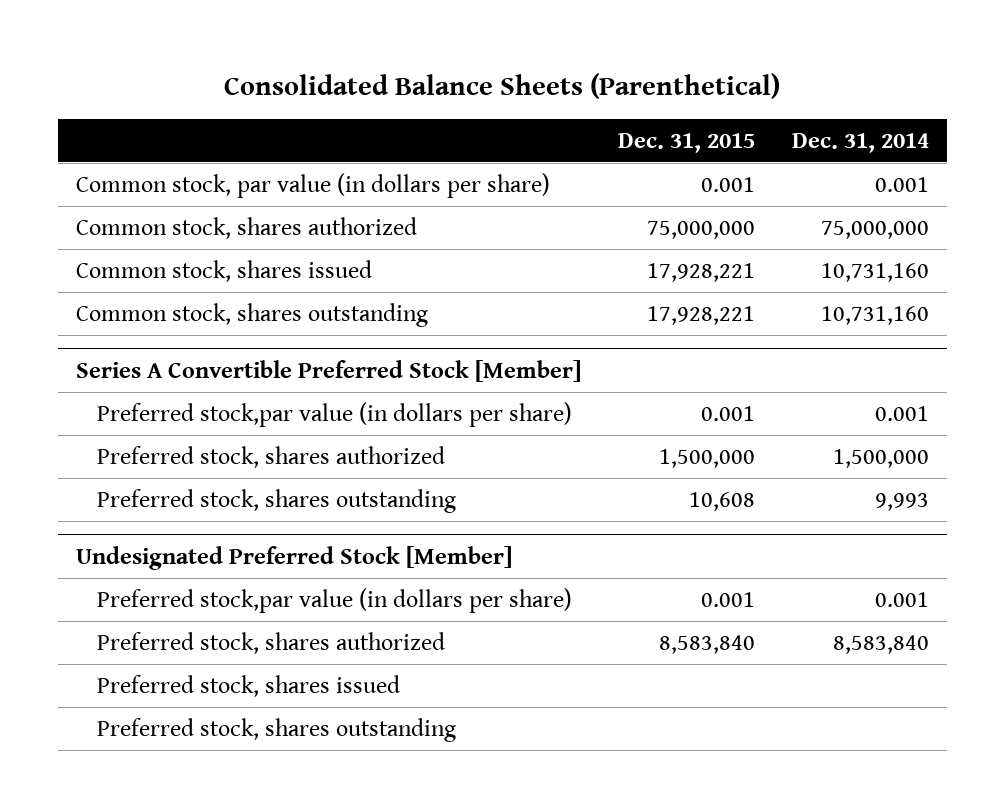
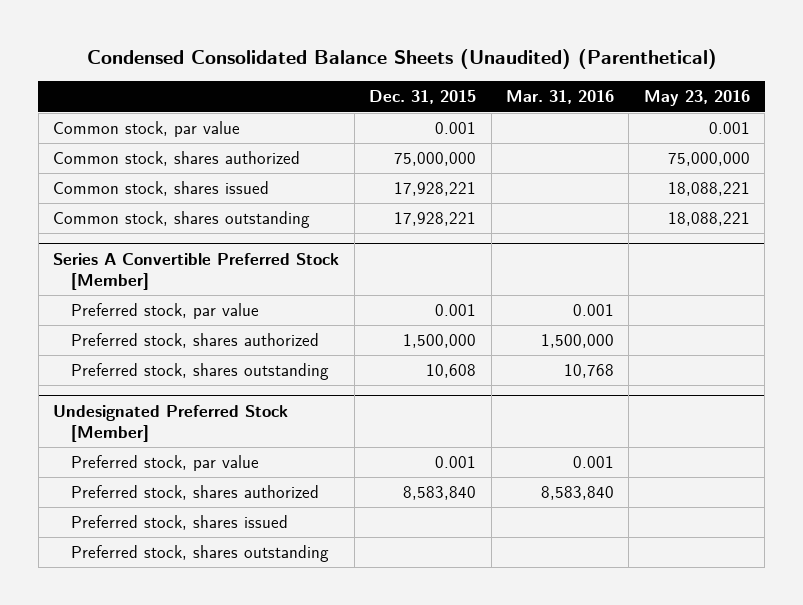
- Consolidated Balance Sheets (Parenthetical)
+ Condensed Consolidated Balance Sheets (Unaudited) (Parenthetical)
- | Dec. 31, 2015 | Dec. 31, 2014
+ | Dec. 31, 2015 | Mar. 31, 2016 | May 23, 2016
- Common stock, par value (in dollars per share) | 0.001 | 0.001
+ Common stock, par value | 0.001 | | 0.001
@ Series A Convertible Preferred Stock [Member]
- Preferred stock,par value (in dollars per share) | 0.001 | 0.001
+ Preferred stock, par value | 0.001 | 0.001 |
@ Undesignated Preferred Stock [Member]
- Preferred stock,par value (in dollars per share) | 0.001 | 0.001
+ Preferred stock, par value | 0.001 | 0.001 |

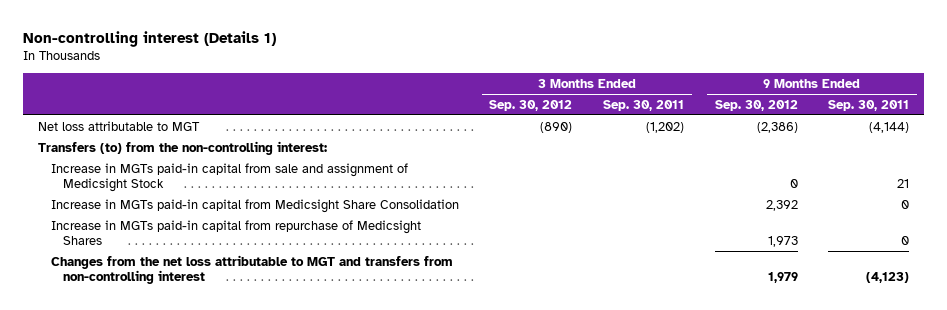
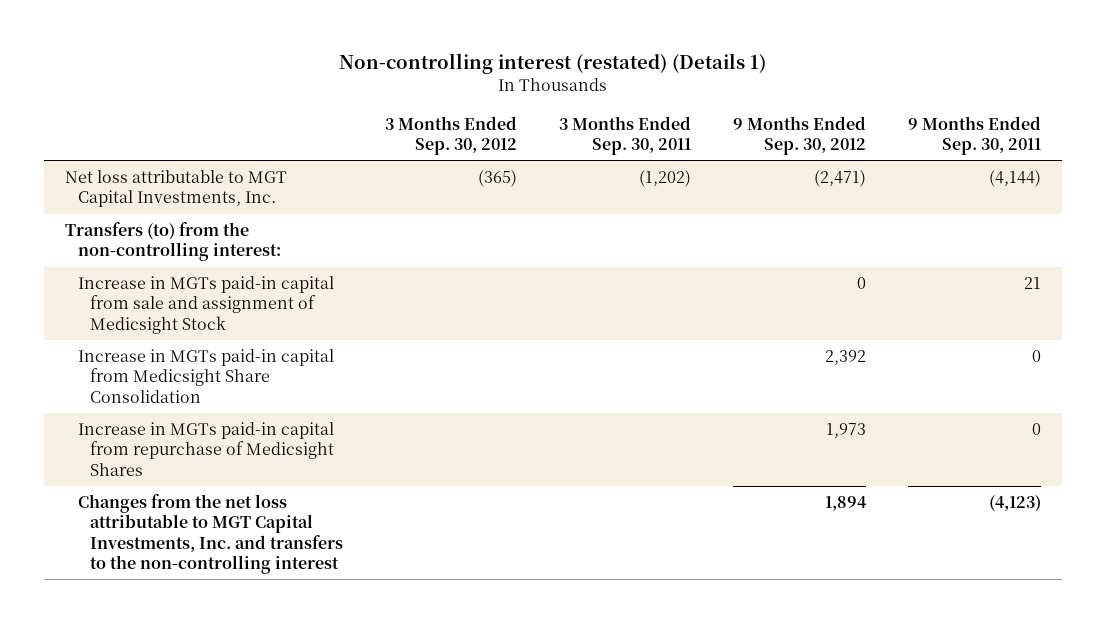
- Non-controlling interest (Details 1)
+ Non-controlling interest (restated) (Details 1)
- Net loss attributable to MGT | (890) | (1,202) | (2,386) | (4,144)
+ Net loss attributable to MGT Capital Investments, Inc. | (365) | (1,202) | (2,471) | (4,144)
- Changes from the net loss attributable to MGT and transfers from non-controlling interest | | | 1,979 | (4,123)
+ Changes from the net loss attributable to MGT Capital Investments, Inc. and transfers to the non-controlling interest | | | 1,894 | (4,123)

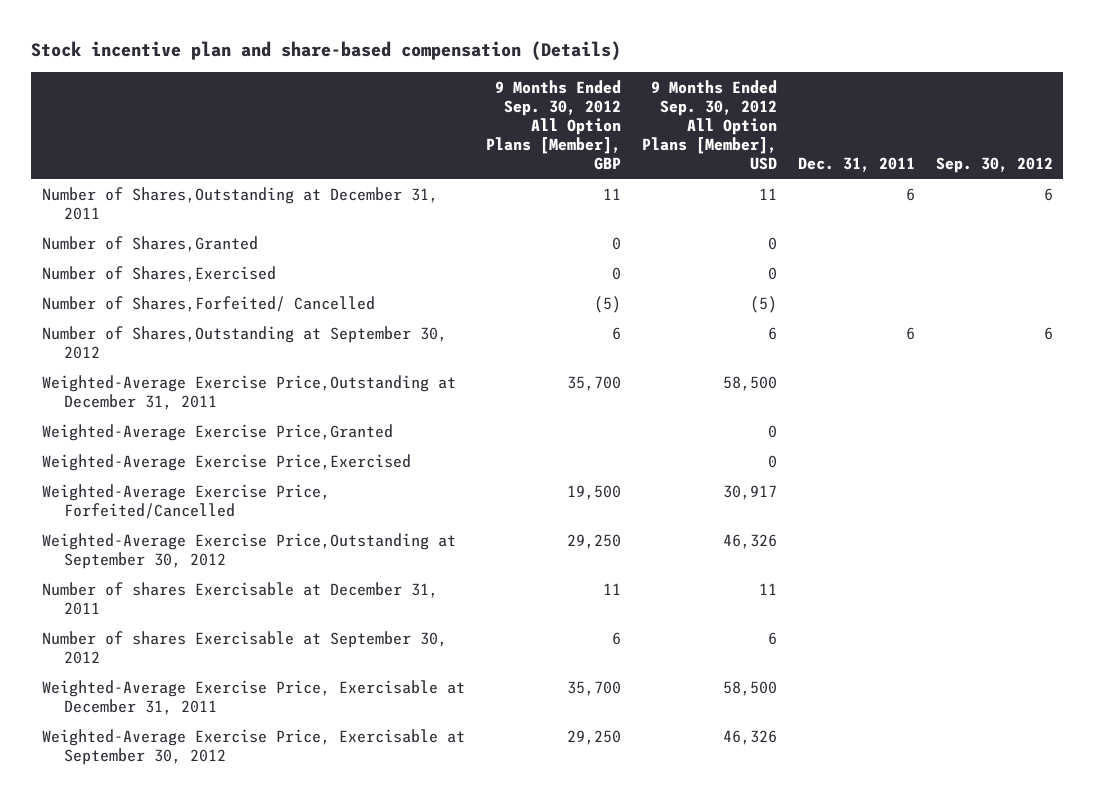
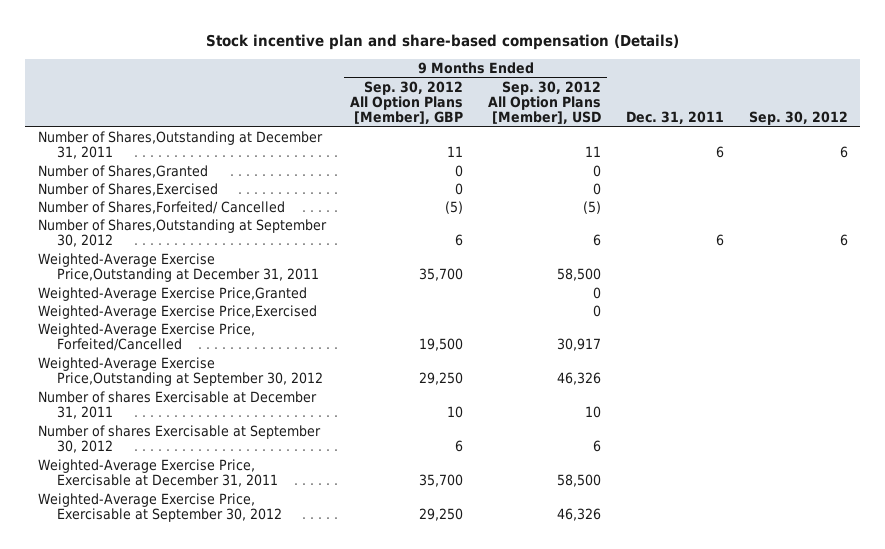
- Number of shares Exercisable at December 31, 2011 | 11 | 11 | |
+ Number of shares Exercisable at December 31, 2011 | 10 | 10 | |

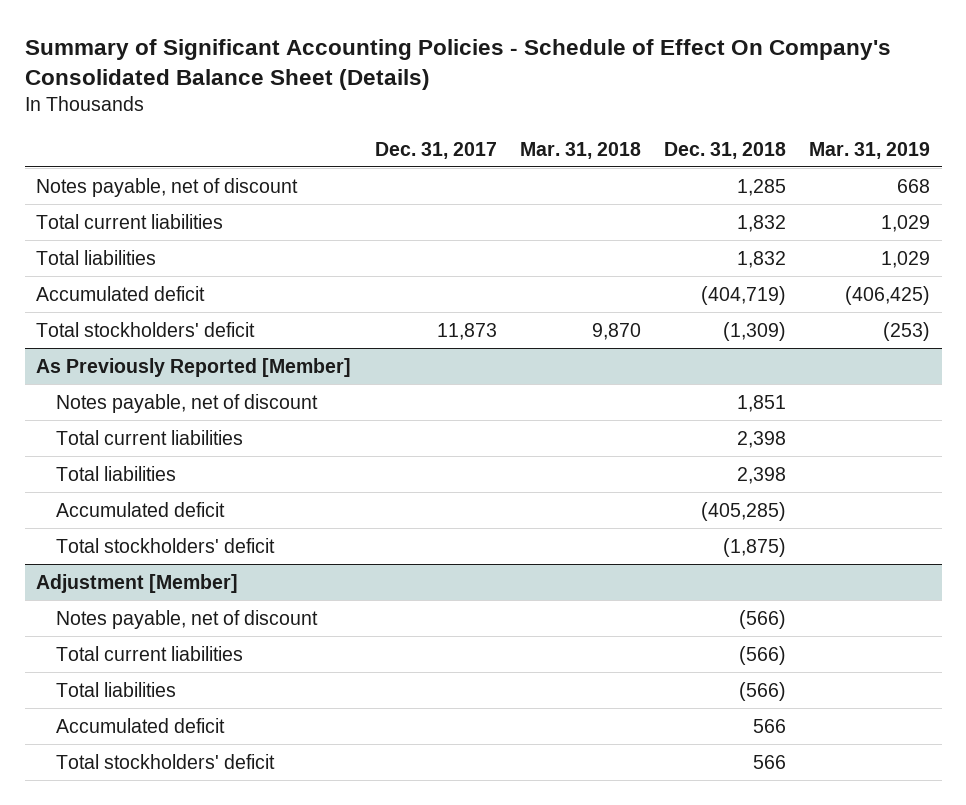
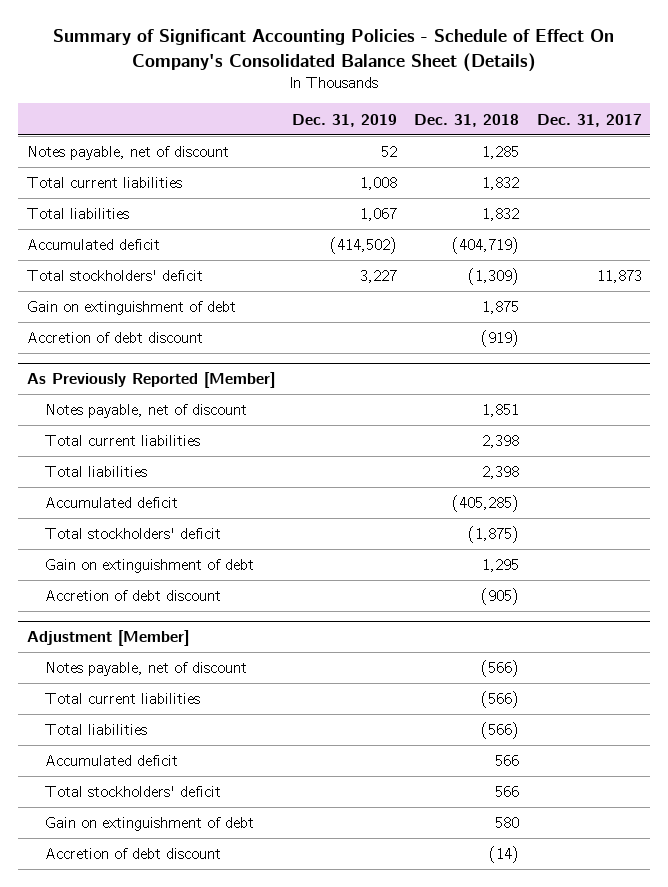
- | Dec. 31, 2017 | Mar. 31, 2018 | Dec. 31, 2018 | Mar. 31, 2019
+ | Dec. 31, 2019 | Dec. 31, 2018 | Dec. 31, 2017
+ Gain on extinguishment of debt | | 1,875 |
+ Accretion of debt discount | | (919) |
@ As Previously Reported [Member]
+ Gain on extinguishment of debt | | 1,295 |
+ Accretion of debt discount | | (905) |
@ Adjustment [Member]
+ Gain on extinguishment of debt | | 580 |
+ Accretion of debt discount | | (14) |

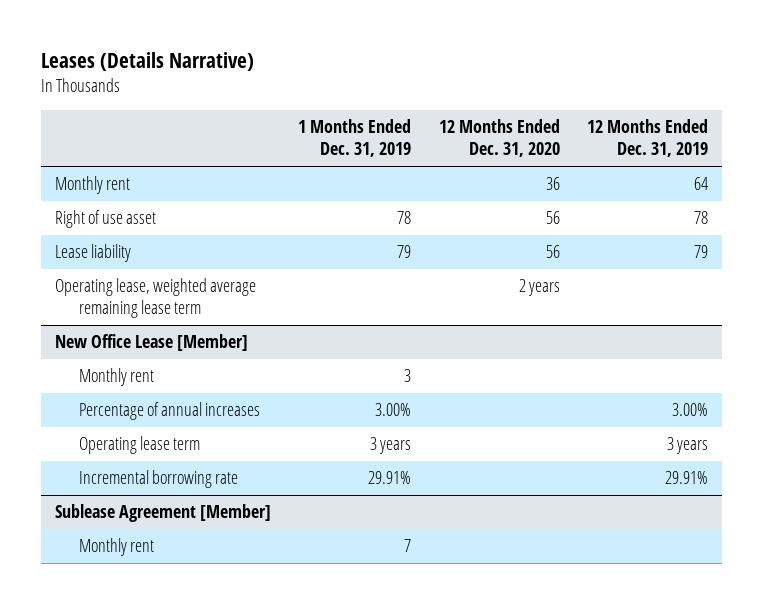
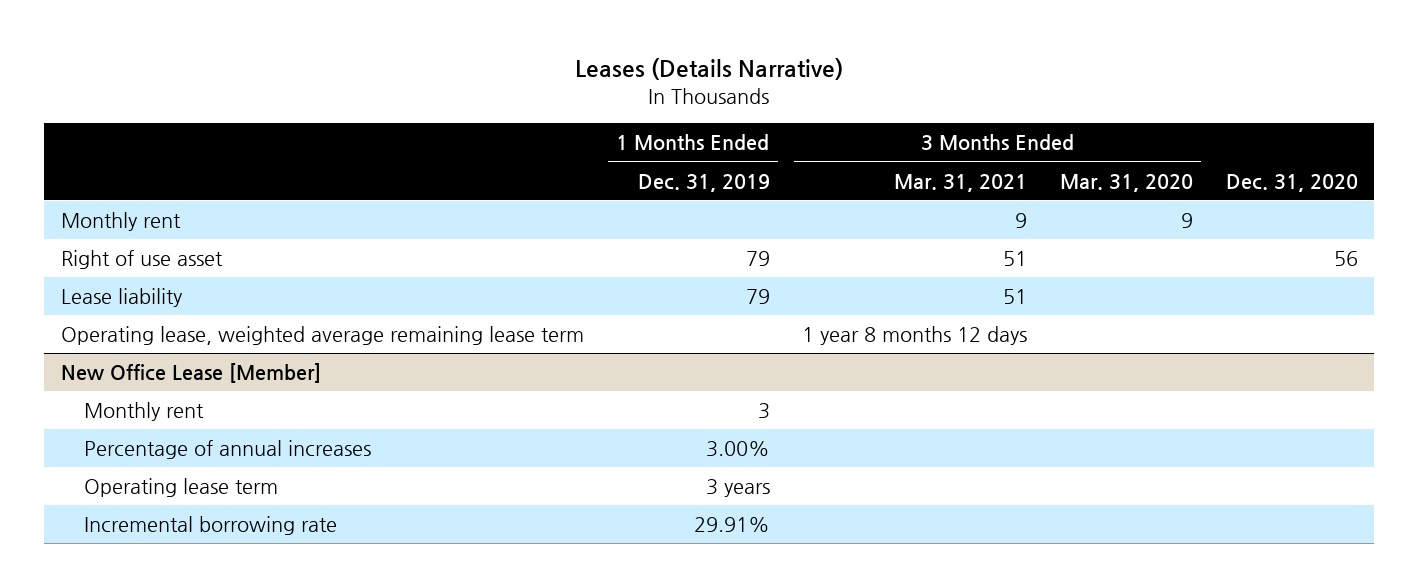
- | 1 Months Ended Dec. 31, 2019 | 12 Months Ended Dec. 31, 2020 | 12 Months Ended Dec. 31, 2019
+ | 1 Months Ended Dec. 31, 2019 | 3 Months Ended Mar. 31, 2021 | 3 Months Ended Mar. 31, 2020 | Dec. 31, 2020
- Right of use asset | 78 | 56 | 78
+ Right of use asset | 79 | 51 | | 56
- Sublease Agreement [Member]
- Monthly rent | 7 | |

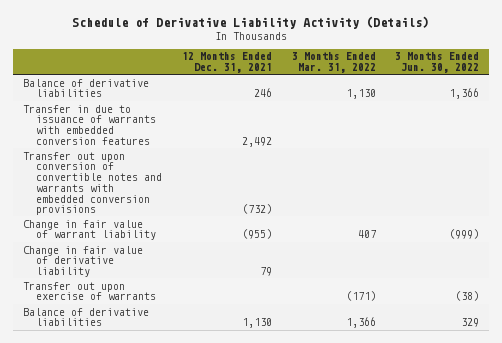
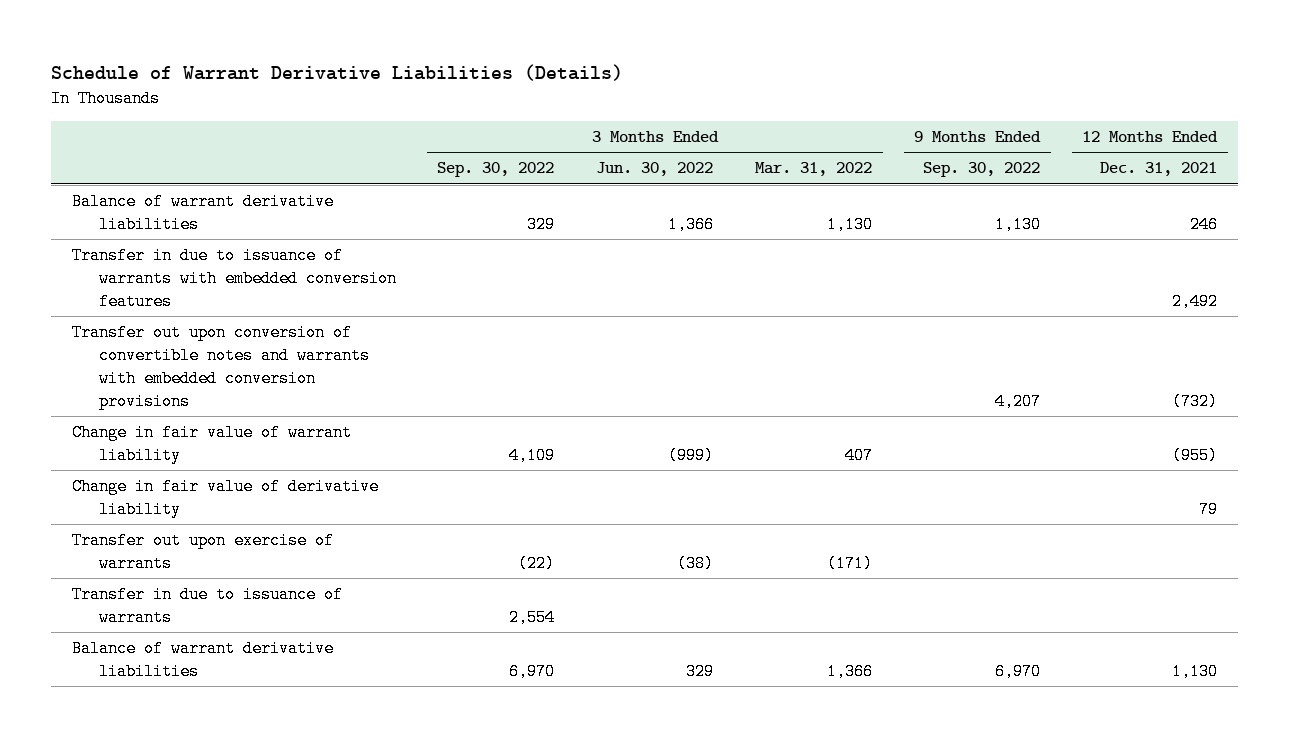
- Schedule of Derivative Liability Activity (Details)
+ Schedule of Warrant Derivative Liabilities (Details)
- | 12 Months Ended Dec. 31, 2021 | 3 Months Ended Mar. 31, 2022 | 3 Months Ended Jun. 30, 2022
+ | 3 Months Ended Sep. 30, 2022 | 3 Months Ended Jun. 30, 2022 | 3 Months Ended Mar. 31, 2022 | 9 Months Ended Sep. 30, 2022 | 12 Months Ended Dec. 31, 2021
- Balance of derivative liabilities | 246 | 1,130 | 1,366
+ Balance of warrant derivative liabilities | 329 | 1,366 | 1,130 | 1,130 | 246
- Balance of derivative liabilities | 1,130 | 1,366 | 329
+ Transfer in due to issuance of warrants | 2,554 | | | |
+ Balance of warrant derivative liabilities | 6,970 | 329 | 1,366 | 6,970 | 1,130

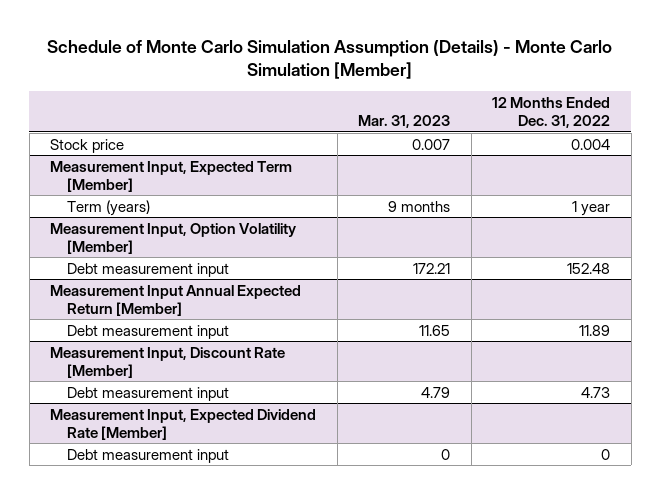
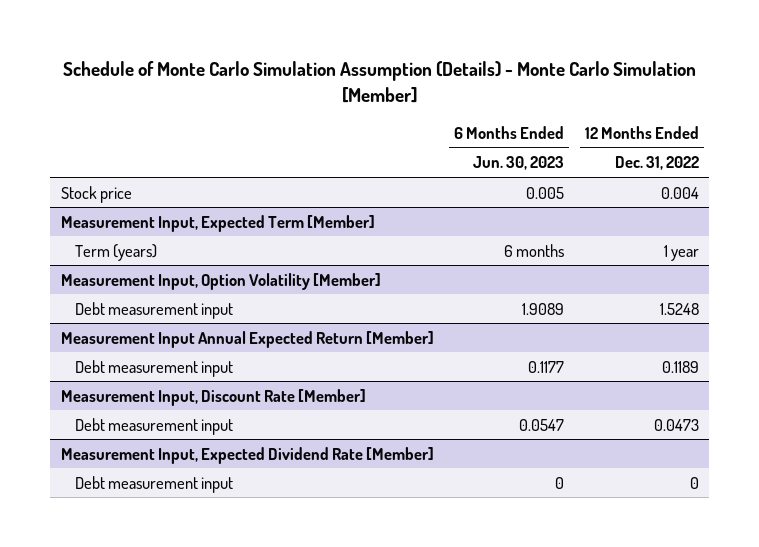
- | Mar. 31, 2023 | 12 Months Ended Dec. 31, 2022
+ | 6 Months Ended Jun. 30, 2023 | 12 Months Ended Dec. 31, 2022
@ Measurement Input, Option Volatility [Member]
- Debt measurement input | 172.21 | 152.48
+ Debt measurement input | 1.9089 | 1.5248
@ Measurement Input Annual Expected Return [Member]
- Debt measurement input | 11.65 | 11.89
+ Debt measurement input | 0.1177 | 0.1189
@ Measurement Input, Discount Rate [Member]
- Debt measurement input | 4.79 | 4.73
+ Debt measurement input | 0.0547 | 0.0473

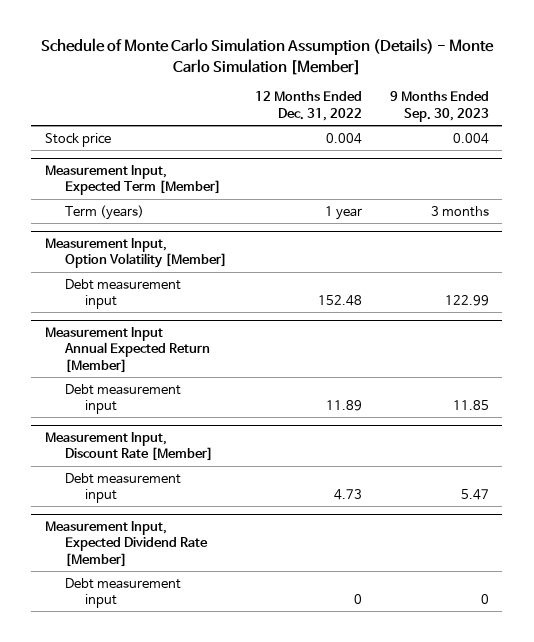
- | 6 Months Ended Jun. 30, 2023 | 12 Months Ended Dec. 31, 2022
+ | 12 Months Ended Dec. 31, 2022 | 9 Months Ended Sep. 30, 2023
@ Measurement Input, Option Volatility [Member]
- Debt measurement input | 1.9089 | 1.5248
+ Debt measurement input | 152.48 | 122.99
@ Measurement Input Annual Expected Return [Member]
- Debt measurement input | 0.1177 | 0.1189
+ Debt measurement input | 11.89 | 11.85
@ Measurement Input, Discount Rate [Member]
- Debt measurement input | 0.0547 | 0.0473
+ Debt measurement input | 4.73 | 5.47

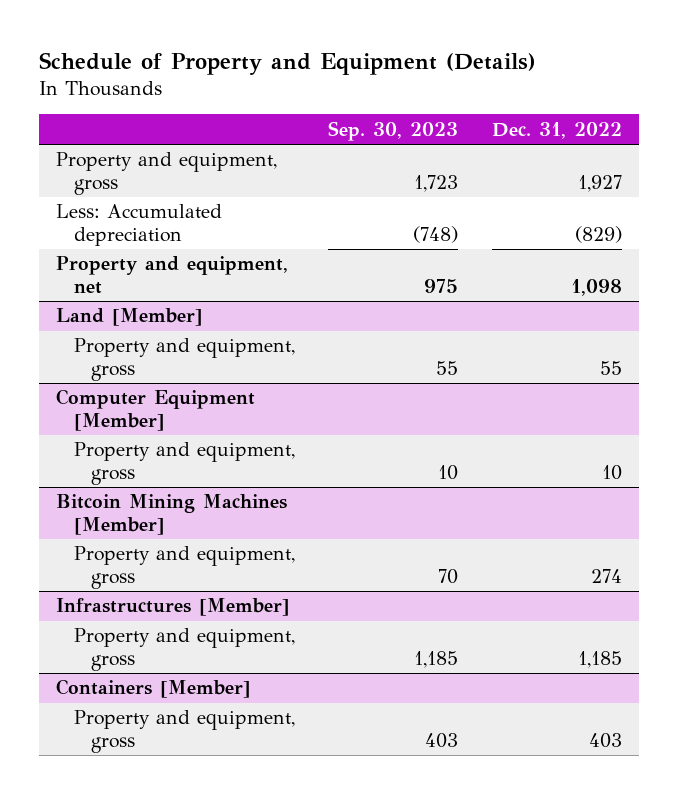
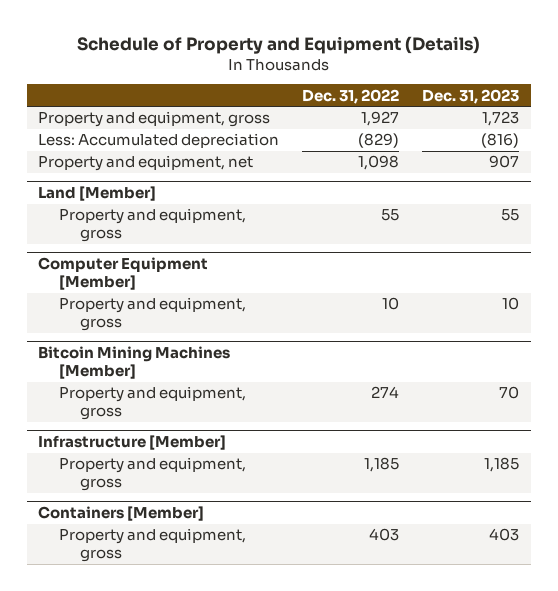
- | Sep. 30, 2023 | Dec. 31, 2022
+ | Dec. 31, 2022 | Dec. 31, 2023
- Infrastructures [Member]
+ Infrastructure [Member]

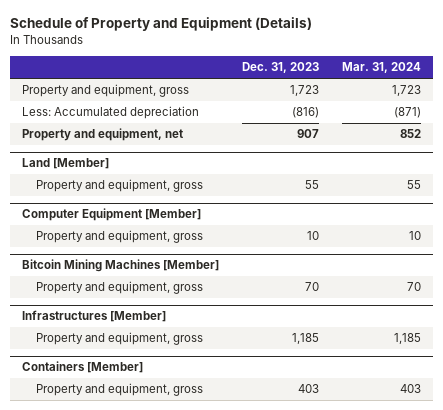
- | Dec. 31, 2022 | Dec. 31, 2023
+ | Dec. 31, 2023 | Mar. 31, 2024
- Infrastructure [Member]
+ Infrastructures [Member]

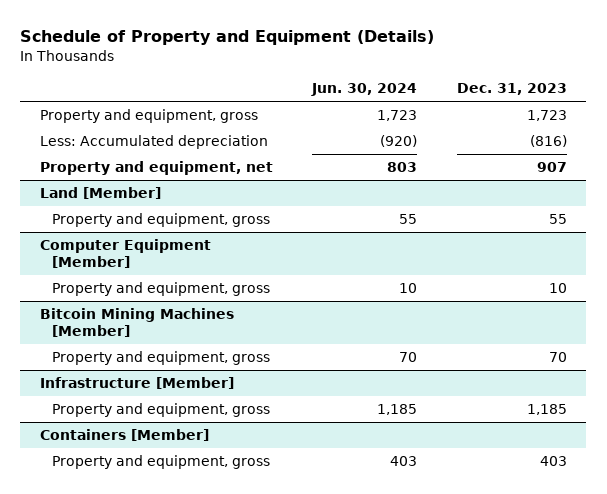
- | Dec. 31, 2023 | Mar. 31, 2024
+ | Jun. 30, 2024 | Dec. 31, 2023
- Infrastructures [Member]
+ Infrastructure [Member]

